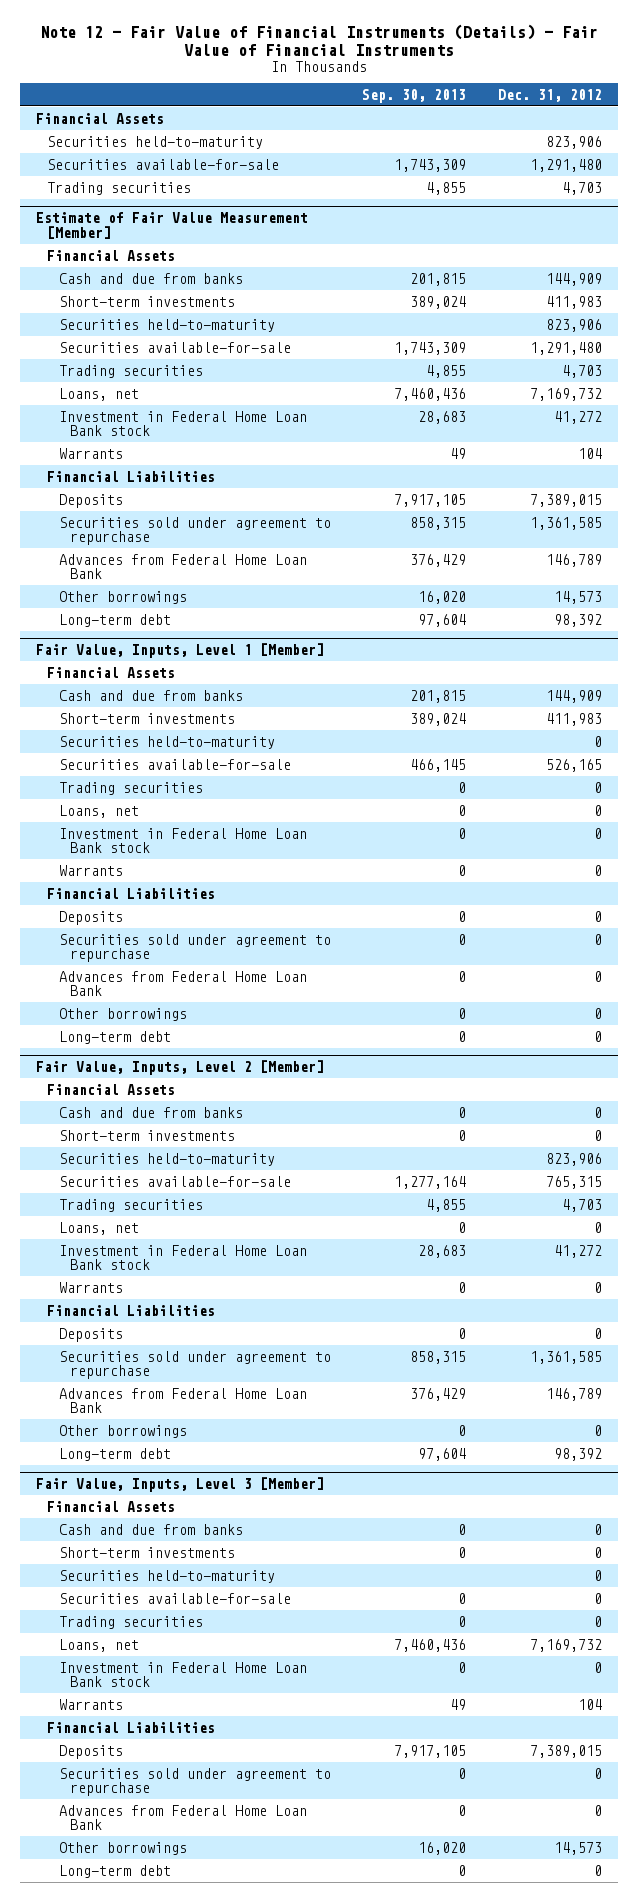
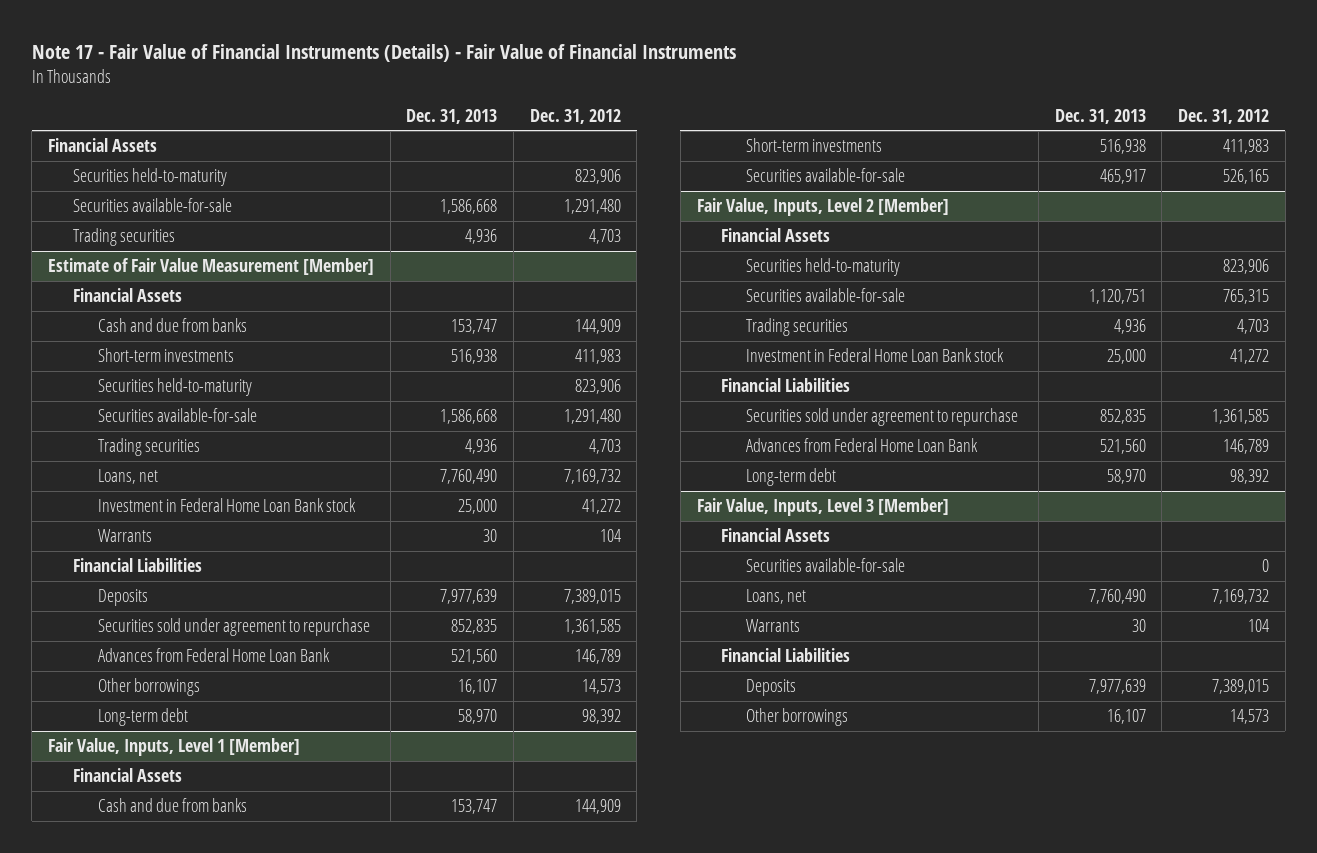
- Note 12 - Fair Value of Financial Instruments (Details) - Fair Value of Financial Instruments
+ Note 17 - Fair Value of Financial Instruments (Details) - Fair Value of Financial Instruments
- | Sep. 30, 2013 | Dec. 31, 2012
+ | Dec. 31, 2013 | Dec. 31, 2012
@ Fair Value, Inputs, Level 1 [Member]
- Securities held-to-maturity | | 0
- Trading securities | 0 | 0
- Loans, net | 0 | 0
- Investment in Federal Home Loan Bank stock | 0 | 0
- Warrants | 0 | 0
- Financial Liabilities
- Deposits | 0 | 0
- Securities sold under agreement to repurchase | 0 | 0
- Advances from Federal Home Loan Bank | 0 | 0
- Other borrowings | 0 | 0
- Long-term debt | 0 | 0
@ Fair Value, Inputs, Level 2 [Member]
- Cash and due from banks | 0 | 0
- Short-term investments | 0 | 0
- Loans, net | 0 | 0
- Warrants | 0 | 0
- Deposits | 0 | 0
- Other borrowings | 0 | 0
@ Fair Value, Inputs, Level 3 [Member]
- Cash and due from banks | 0 | 0
- Short-term investments | 0 | 0
- Securities held-to-maturity | | 0
- Trading securities | 0 | 0
- Investment in Federal Home Loan Bank stock | 0 | 0
- Securities sold under agreement to repurchase | 0 | 0
- Advances from Federal Home Loan Bank | 0 | 0
- Long-term debt | 0 | 0

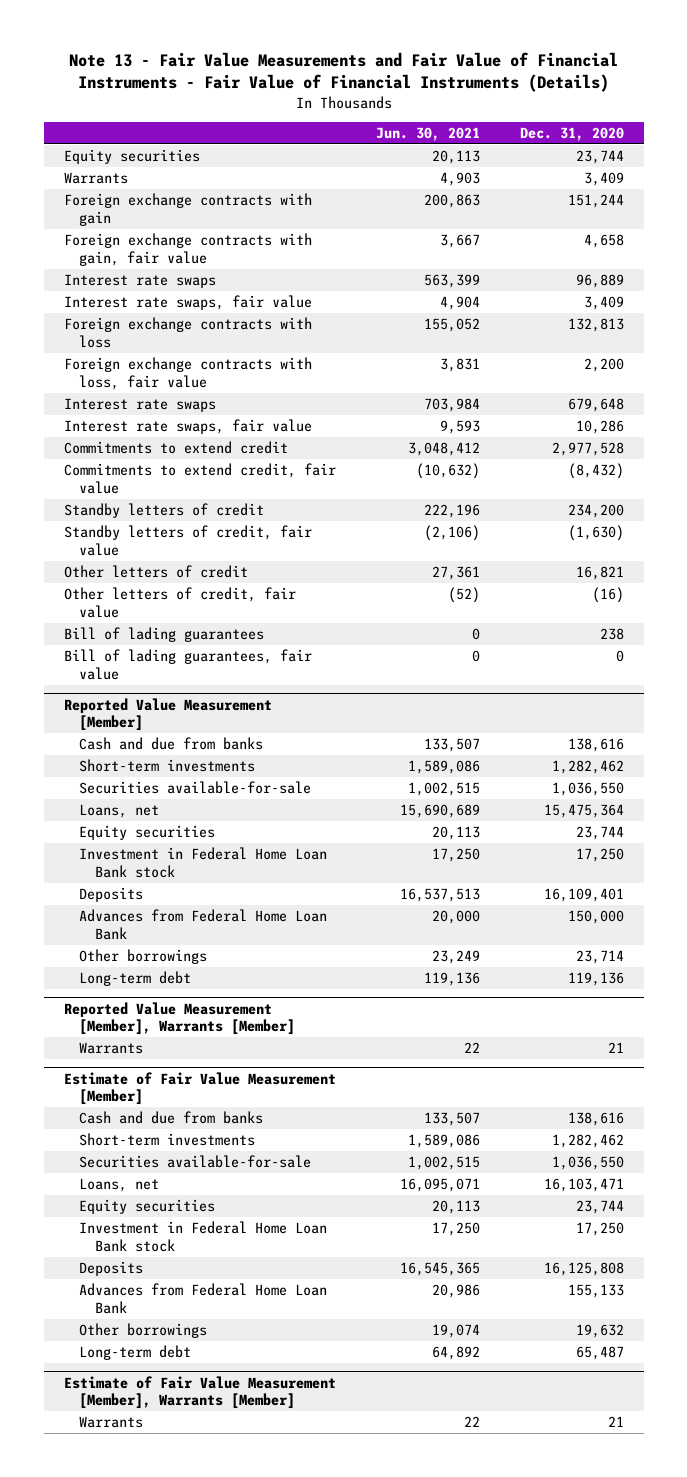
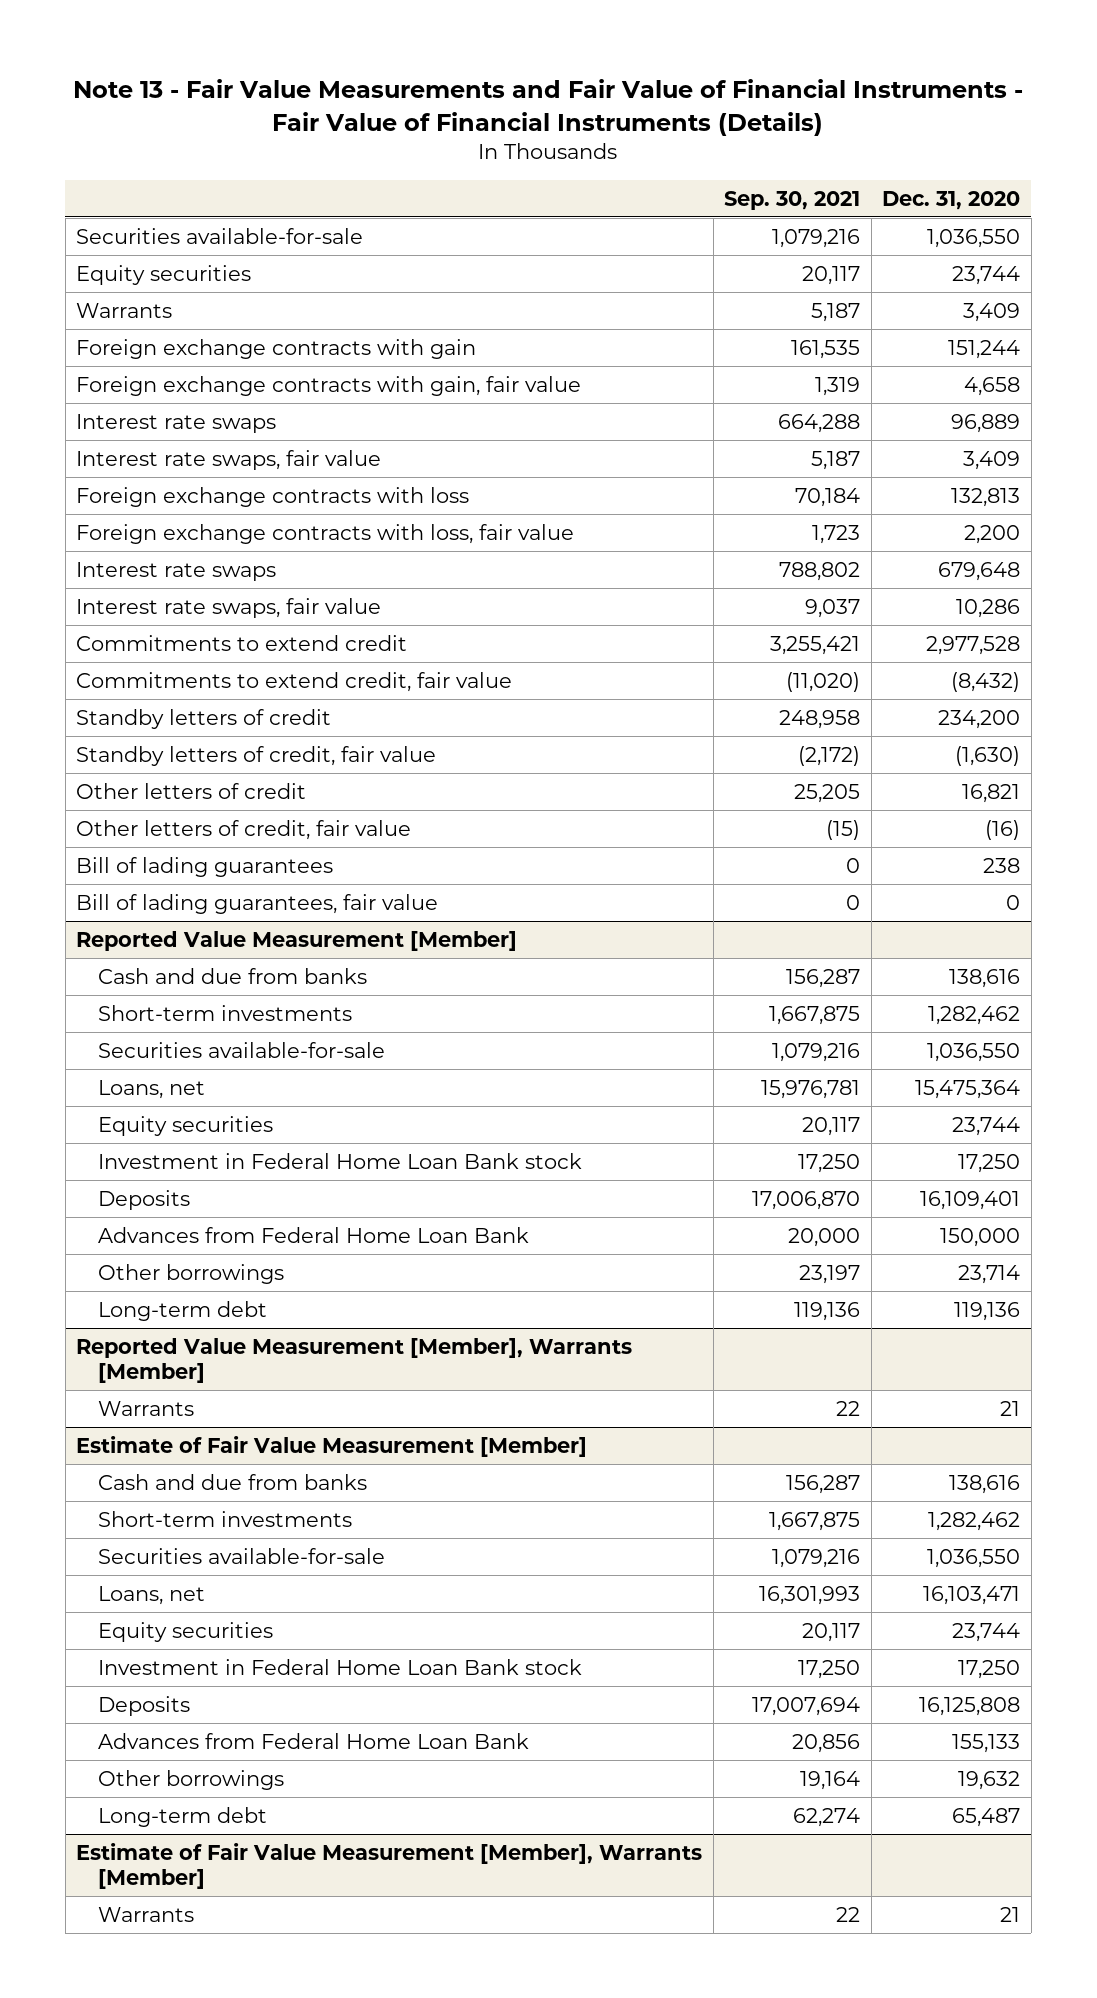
- | Jun. 30, 2021 | Dec. 31, 2020
+ | Sep. 30, 2021 | Dec. 31, 2020
+ Securities available-for-sale | 1,079,216 | 1,036,550

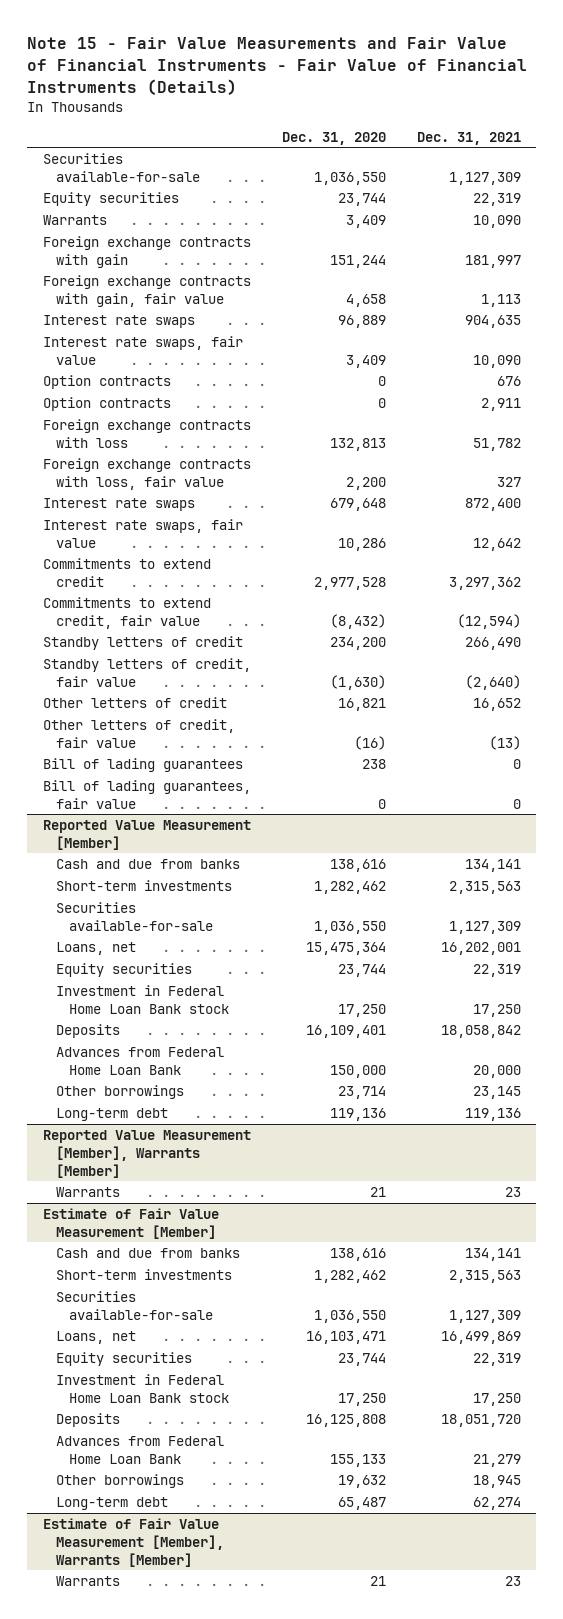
- Note 13 - Fair Value Measurements and Fair Value of Financial Instruments - Fair Value of Financial Instruments (Details)
+ Note 15 - Fair Value Measurements and Fair Value of Financial Instruments - Fair Value of Financial Instruments (Details)
- | Sep. 30, 2021 | Dec. 31, 2020
+ | Dec. 31, 2020 | Dec. 31, 2021
+ Option contracts | 0 | 676
+ Option contracts | 0 | 2,911

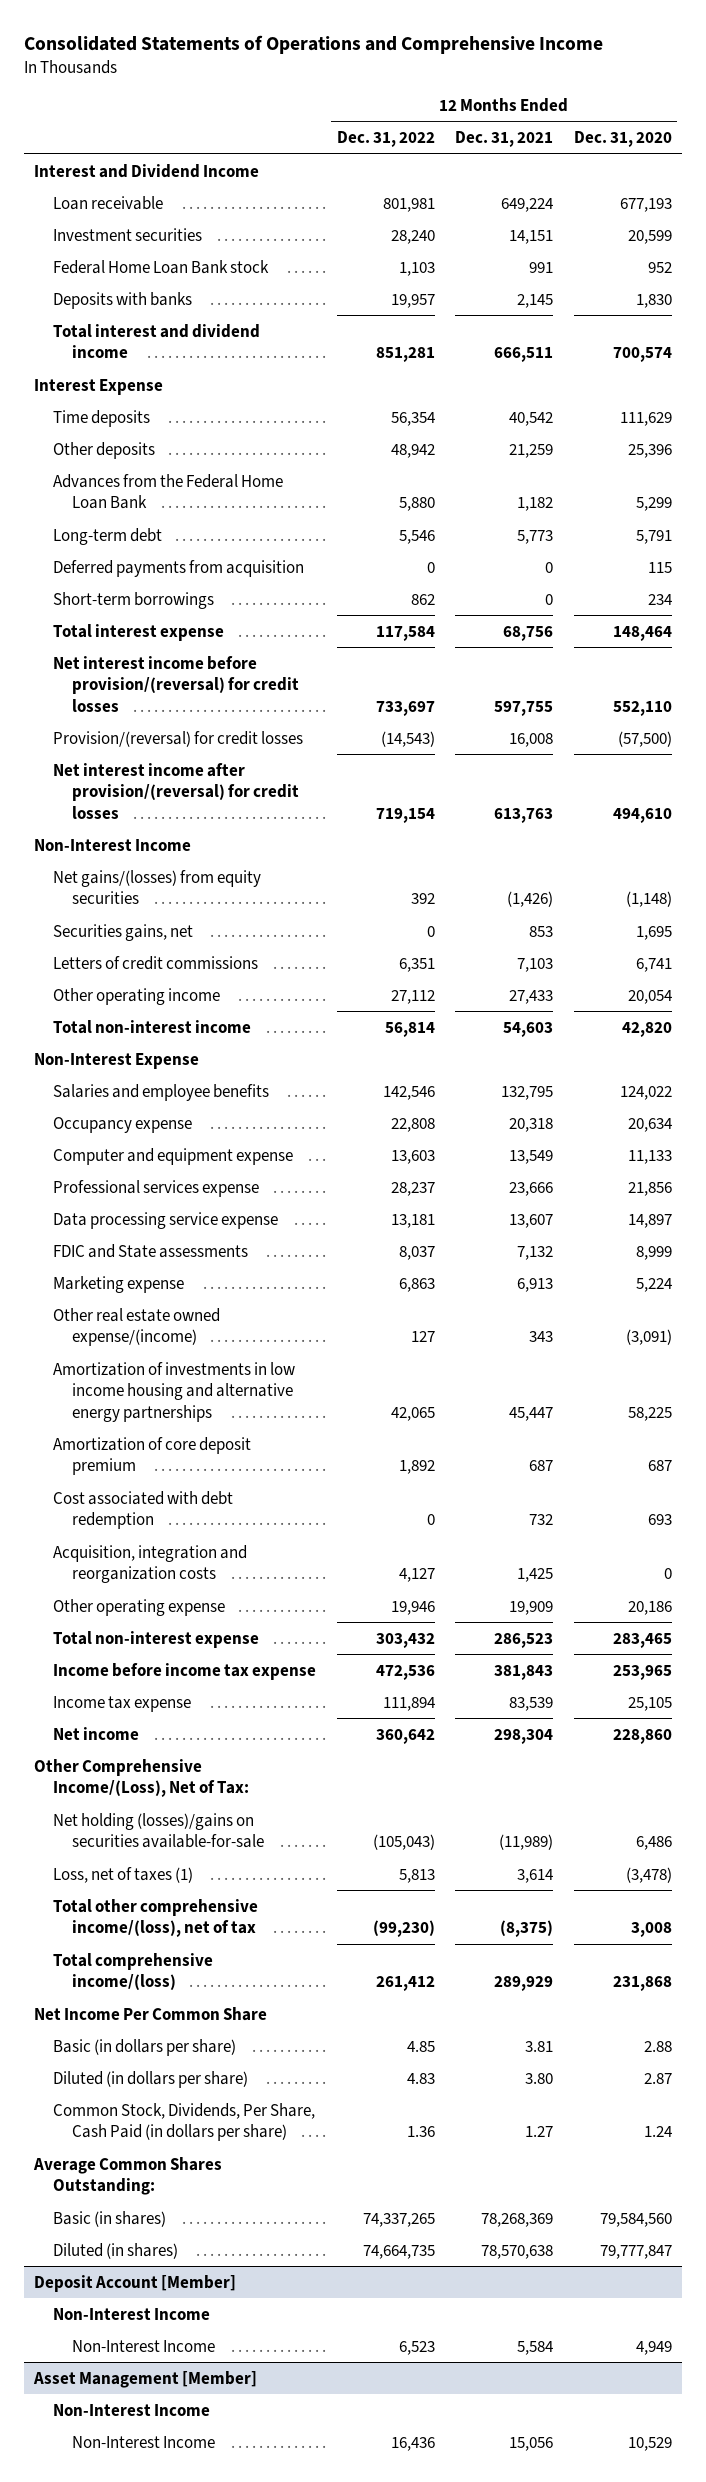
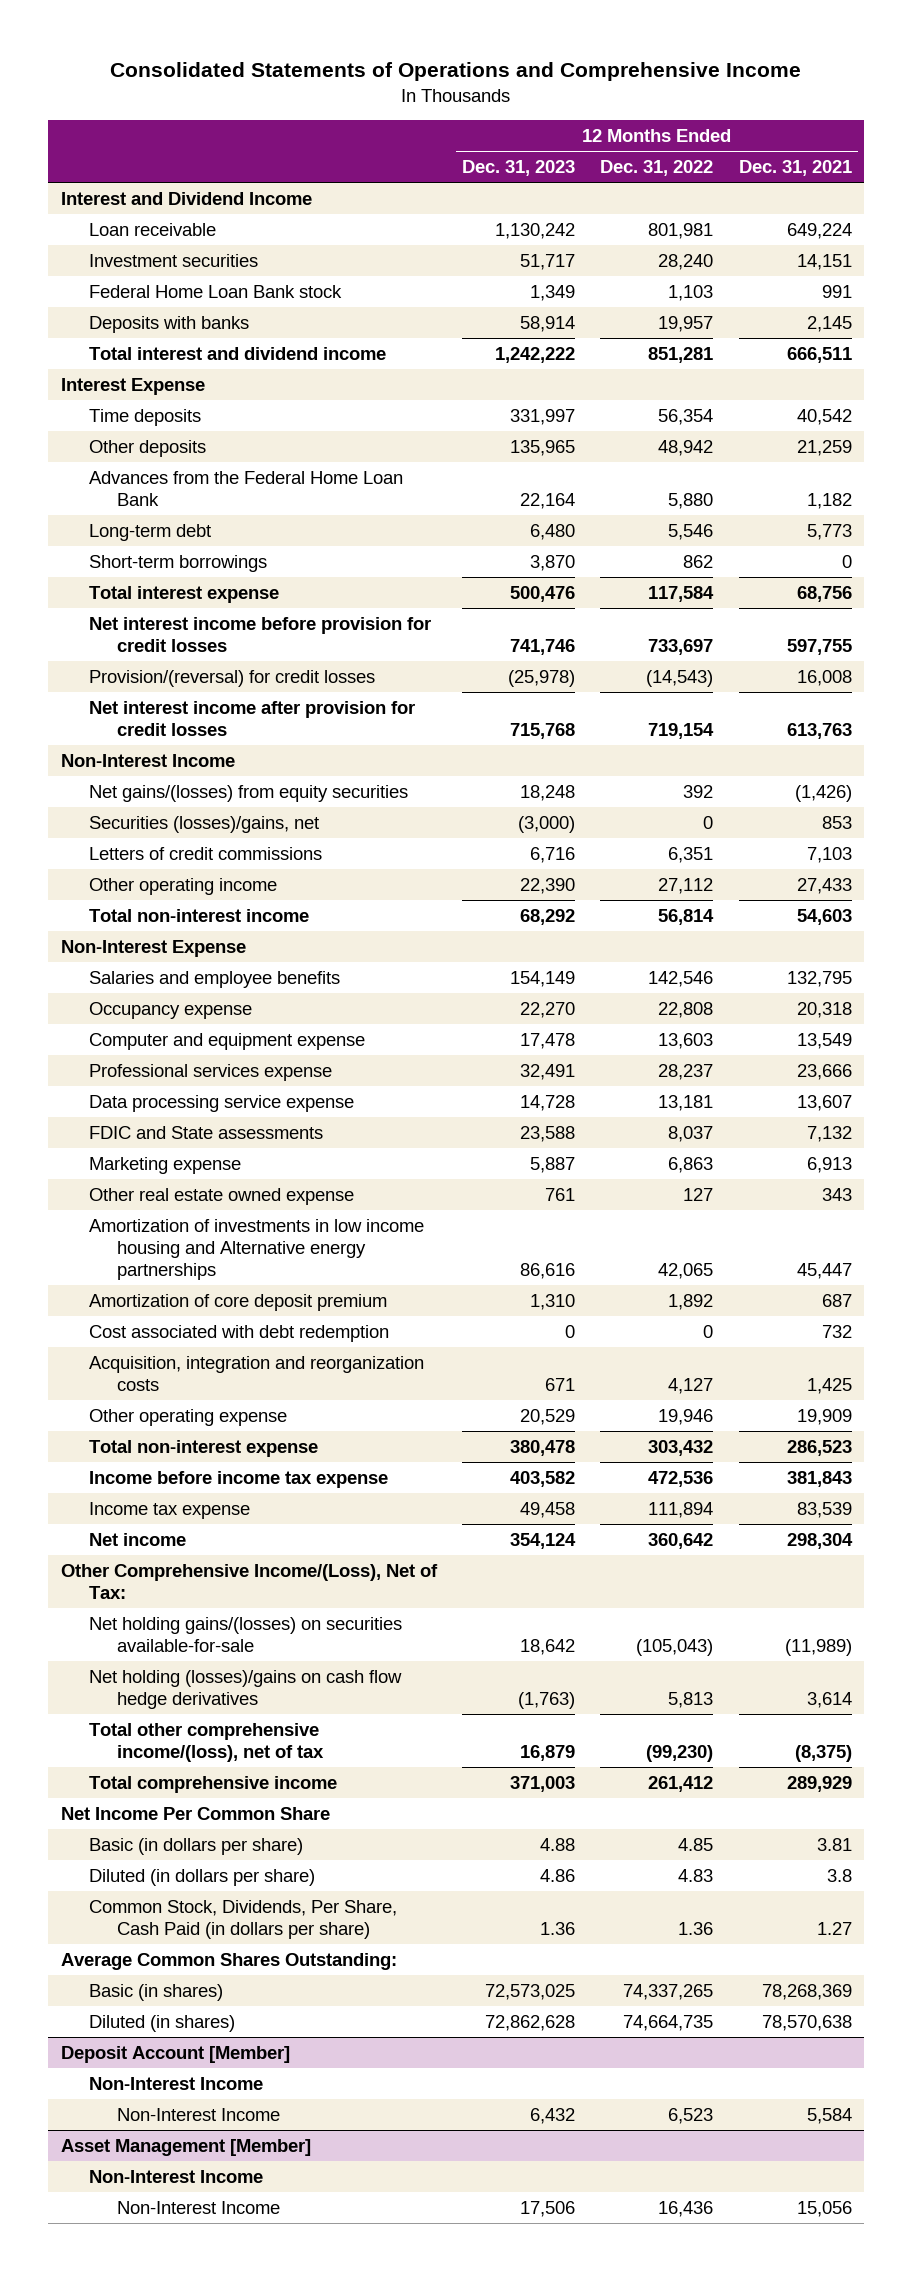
- | 12 Months Ended Dec. 31, 2022 | 12 Months Ended Dec. 31, 2021 | 12 Months Ended Dec. 31, 2020
+ | 12 Months Ended Dec. 31, 2023 | 12 Months Ended Dec. 31, 2022 | 12 Months Ended Dec. 31, 2021
- Deferred payments from acquisition | 0 | 0 | 115
- Net interest income before provision/(reversal) for credit losses | 733,697 | 597,755 | 552,110
+ Net interest income before provision for credit losses | 741,746 | 733,697 | 597,755
- Net interest income after provision/(reversal) for credit losses | 719,154 | 613,763 | 494,610
+ Net interest income after provision for credit losses | 715,768 | 719,154 | 613,763
- Securities gains, net | 0 | 853 | 1,695
+ Securities (losses)/gains, net | (3,000) | 0 | 853
- Other real estate owned expense/(income) | 127 | 343 | (3,091)
- Amortization of investments in low income housing and alternative energy partnerships | 42,065 | 45,447 | 58,225
+ Other real estate owned expense | 761 | 127 | 343
+ Amortization of investments in low income housing and Alternative energy partnerships | 86,616 | 42,065 | 45,447
- Net holding (losses)/gains on securities available-for-sale | (105,043) | (11,989) | 6,486
- Loss, net of taxes (1) | 5,813 | 3,614 | (3,478)
+ Net holding gains/(losses) on securities available-for-sale | 18,642 | (105,043) | (11,989)
+ Net holding (losses)/gains on cash flow hedge derivatives | (1,763) | 5,813 | 3,614
- Total comprehensive income/(loss) | 261,412 | 289,929 | 231,868
+ Total comprehensive income | 371,003 | 261,412 | 289,929
- Diluted (in dollars per share) | 4.83 | 3.80 | 2.87
+ Diluted (in dollars per share) | 4.86 | 4.83 | 3.8

